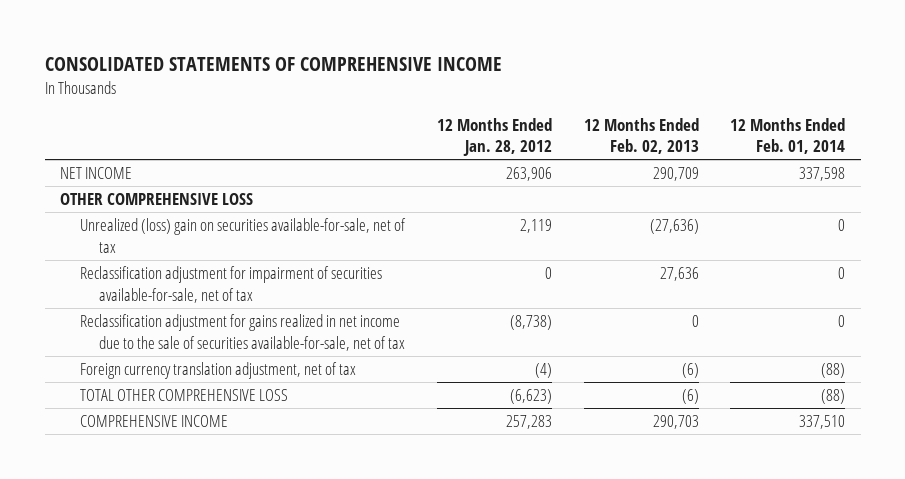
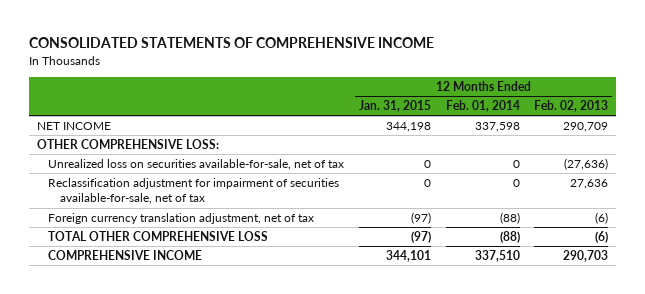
- | 12 Months Ended Jan. 28, 2012 | 12 Months Ended Feb. 02, 2013 | 12 Months Ended Feb. 01, 2014
+ | 12 Months Ended Jan. 31, 2015 | 12 Months Ended Feb. 01, 2014 | 12 Months Ended Feb. 02, 2013
- OTHER COMPREHENSIVE LOSS
- Unrealized (loss) gain on securities available-for-sale, net of tax | 2,119 | (27,636) | 0
+ OTHER COMPREHENSIVE LOSS:
+ Unrealized loss on securities available-for-sale, net of tax | 0 | 0 | (27,636)
- Reclassification adjustment for gains realized in net income due to the sale of securities available-for-sale, net of tax | (8,738) | 0 | 0

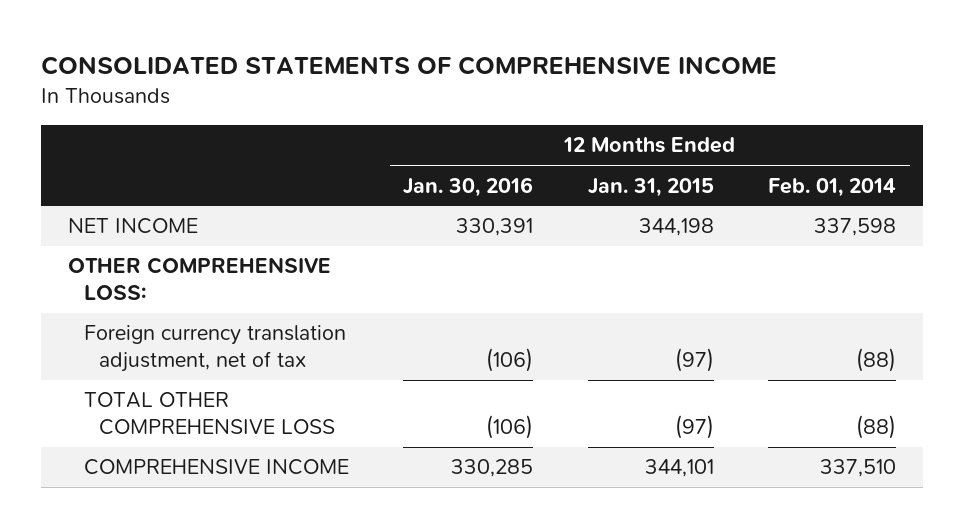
- | 12 Months Ended Jan. 31, 2015 | 12 Months Ended Feb. 01, 2014 | 12 Months Ended Feb. 02, 2013
+ | 12 Months Ended Jan. 30, 2016 | 12 Months Ended Jan. 31, 2015 | 12 Months Ended Feb. 01, 2014
- Unrealized loss on securities available-for-sale, net of tax | 0 | 0 | (27,636)
- Reclassification adjustment for impairment of securities available-for-sale, net of tax | 0 | 0 | 27,636

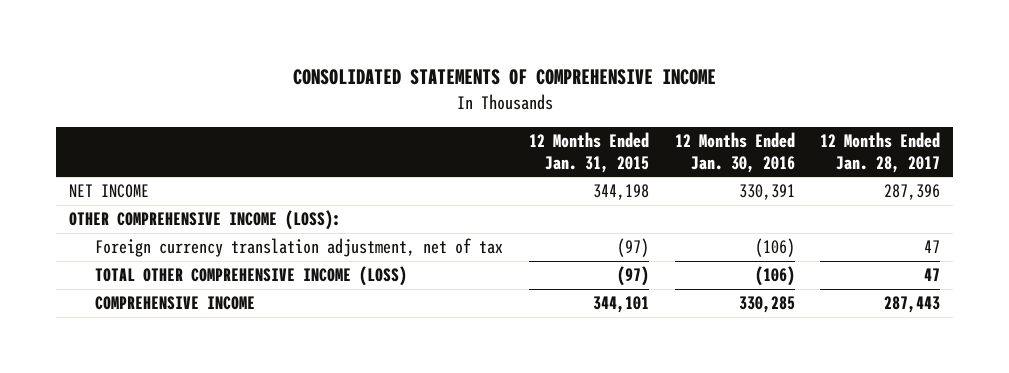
- | 12 Months Ended Jan. 30, 2016 | 12 Months Ended Jan. 31, 2015 | 12 Months Ended Feb. 01, 2014
+ | 12 Months Ended Jan. 31, 2015 | 12 Months Ended Jan. 30, 2016 | 12 Months Ended Jan. 28, 2017
- OTHER COMPREHENSIVE LOSS:
+ OTHER COMPREHENSIVE INCOME (LOSS):
- TOTAL OTHER COMPREHENSIVE LOSS | (106) | (97) | (88)
+ TOTAL OTHER COMPREHENSIVE INCOME (LOSS) | (97) | (106) | 47

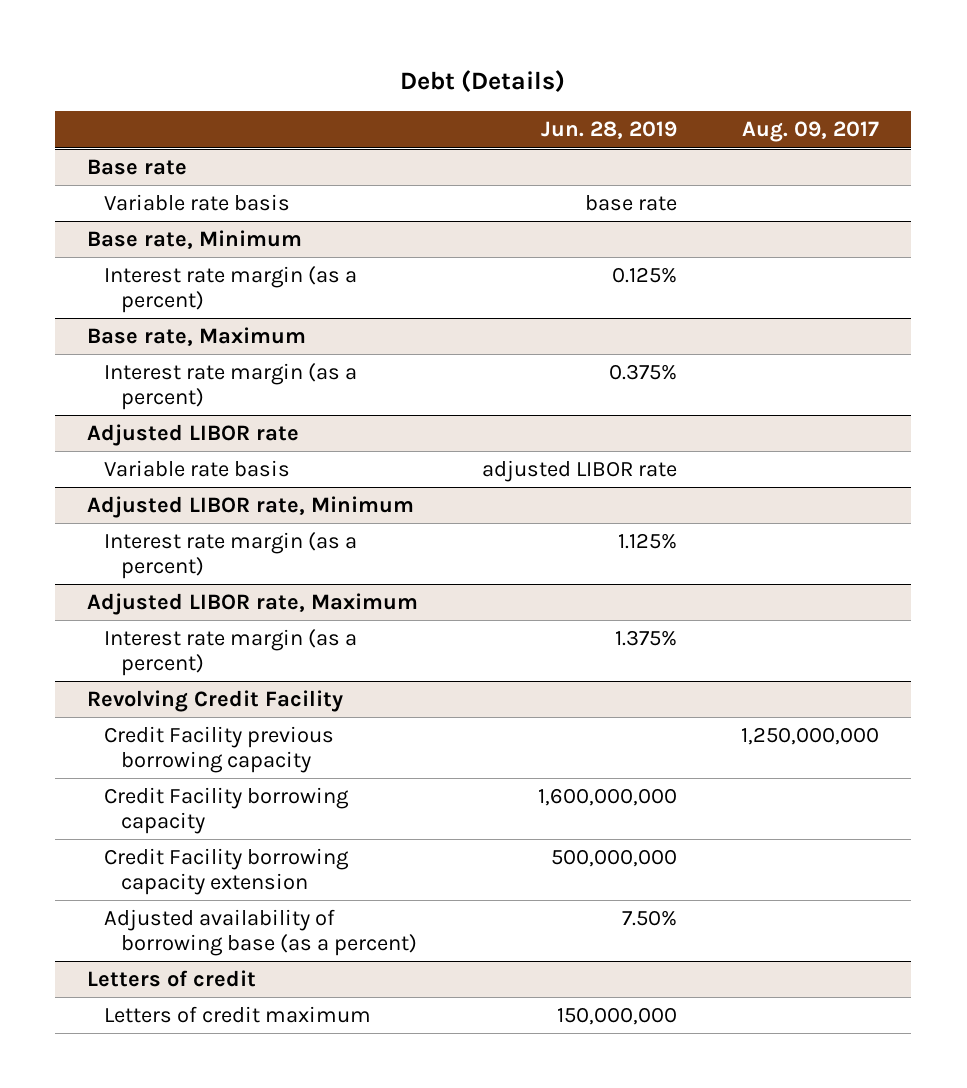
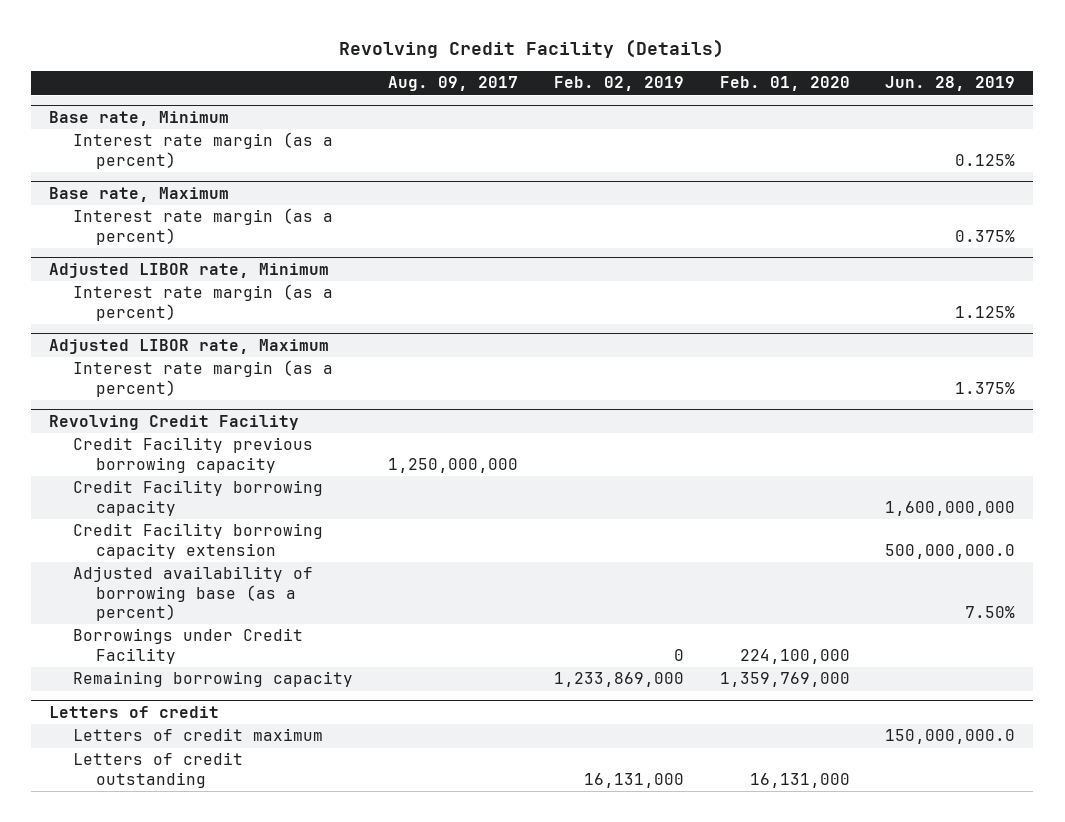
- Debt (Details)
+ Revolving Credit Facility (Details)
- | Jun. 28, 2019 | Aug. 09, 2017
+ | Aug. 09, 2017 | Feb. 02, 2019 | Feb. 01, 2020 | Jun. 28, 2019
- Base rate
- Variable rate basis | base rate |
- Adjusted LIBOR rate
- Variable rate basis | adjusted LIBOR rate |
@ Revolving Credit Facility
- Credit Facility borrowing capacity extension | 500,000,000 |
+ Credit Facility borrowing capacity extension | | | | 500,000,000.0
+ Borrowings under Credit Facility | | 0 | 224,100,000 |
+ Remaining borrowing capacity | | 1,233,869,000 | 1,359,769,000 |
@ Letters of credit
- Letters of credit maximum | 150,000,000 |
+ Letters of credit maximum | | | | 150,000,000.0
+ Letters of credit outstanding | | 16,131,000 | 16,131,000 |

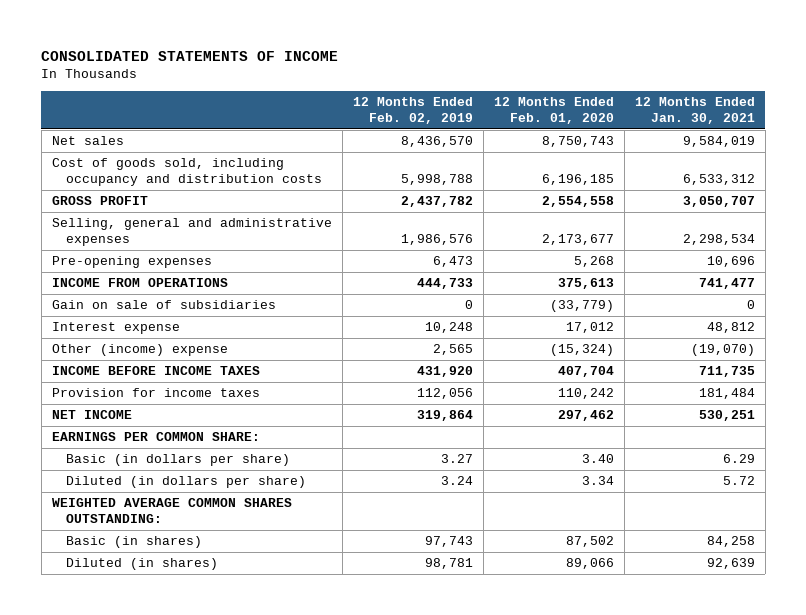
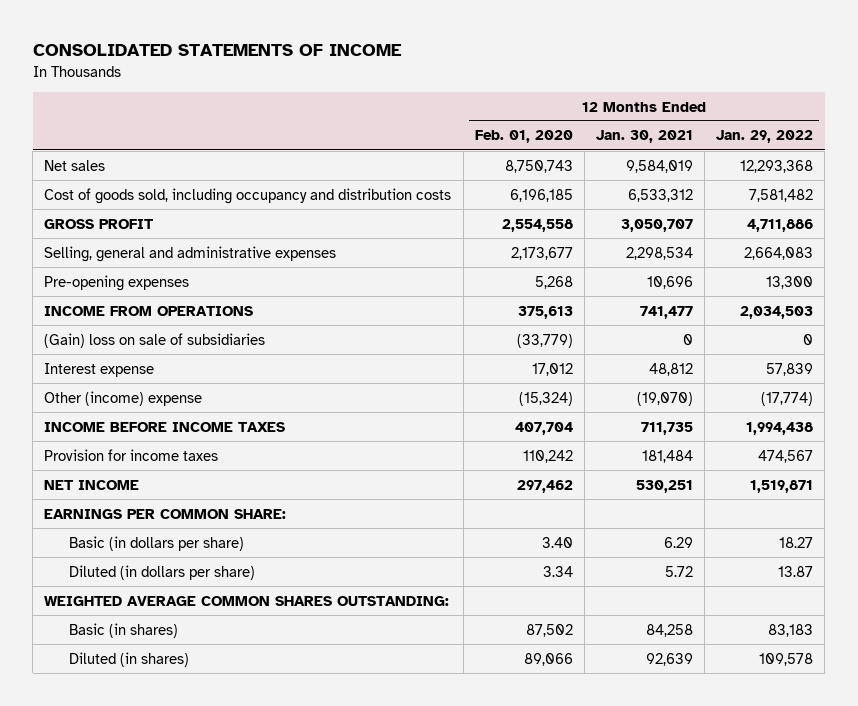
- | 12 Months Ended Feb. 02, 2019 | 12 Months Ended Feb. 01, 2020 | 12 Months Ended Jan. 30, 2021
+ | 12 Months Ended Feb. 01, 2020 | 12 Months Ended Jan. 30, 2021 | 12 Months Ended Jan. 29, 2022
- Gain on sale of subsidiaries | 0 | (33,779) | 0
+ (Gain) loss on sale of subsidiaries | (33,779) | 0 | 0

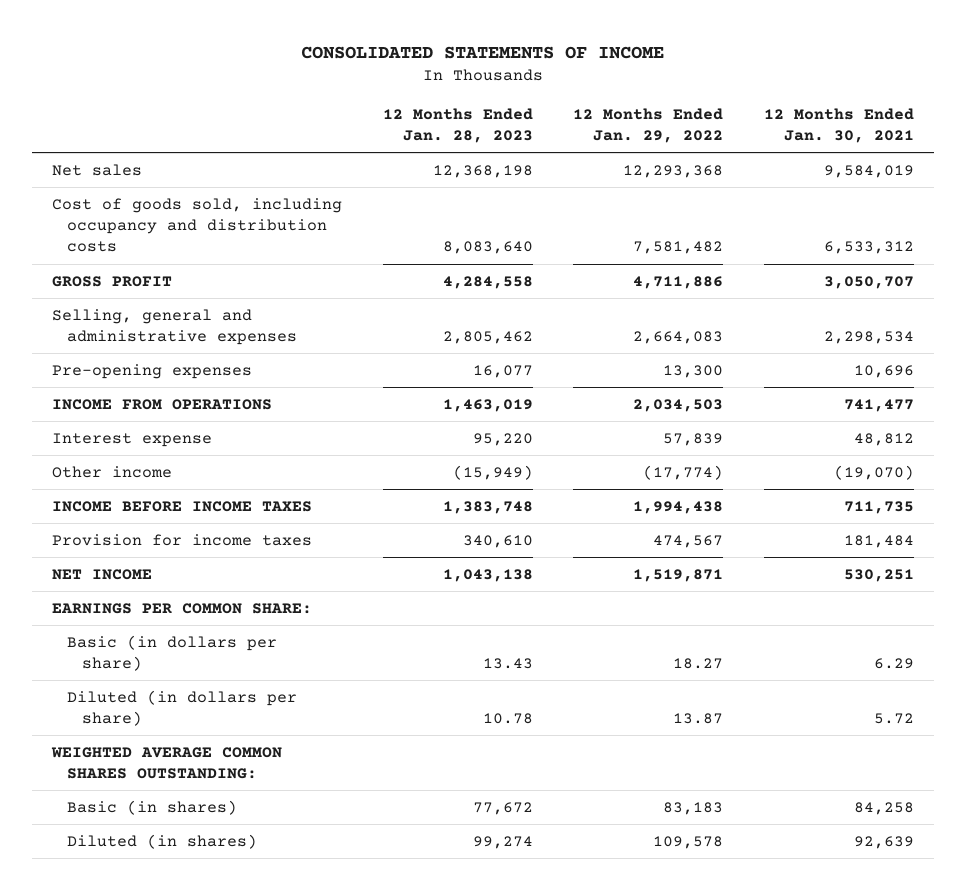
- | 12 Months Ended Feb. 01, 2020 | 12 Months Ended Jan. 30, 2021 | 12 Months Ended Jan. 29, 2022
+ | 12 Months Ended Jan. 28, 2023 | 12 Months Ended Jan. 29, 2022 | 12 Months Ended Jan. 30, 2021
- (Gain) loss on sale of subsidiaries | (33,779) | 0 | 0
- Other (income) expense | (15,324) | (19,070) | (17,774)
+ Other income | (15,949) | (17,774) | (19,070)

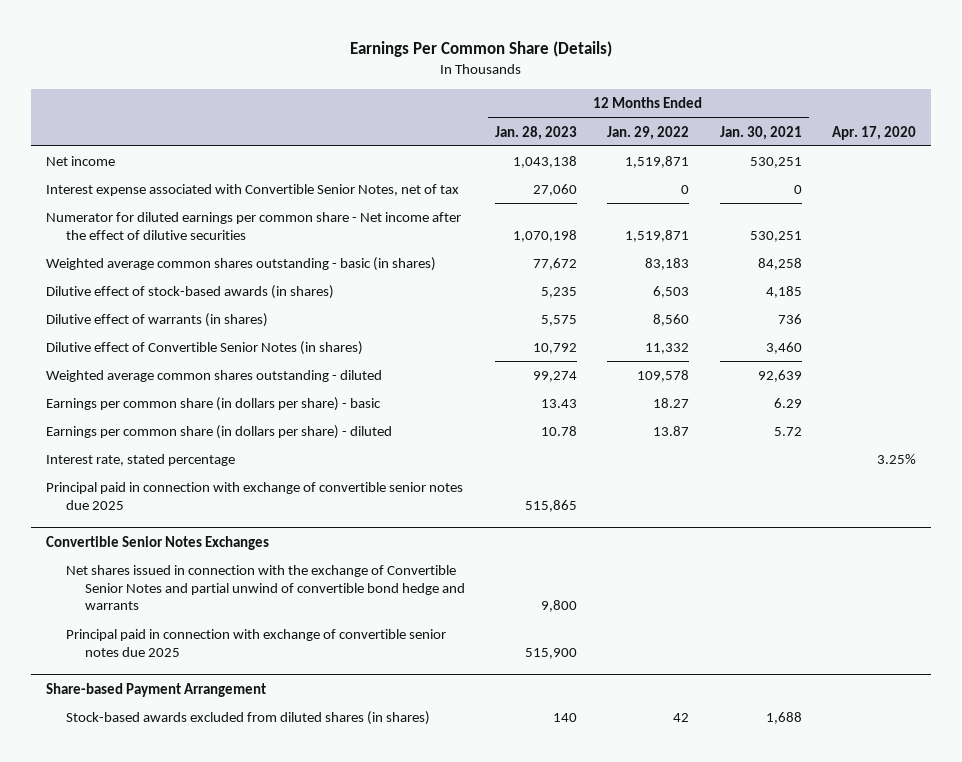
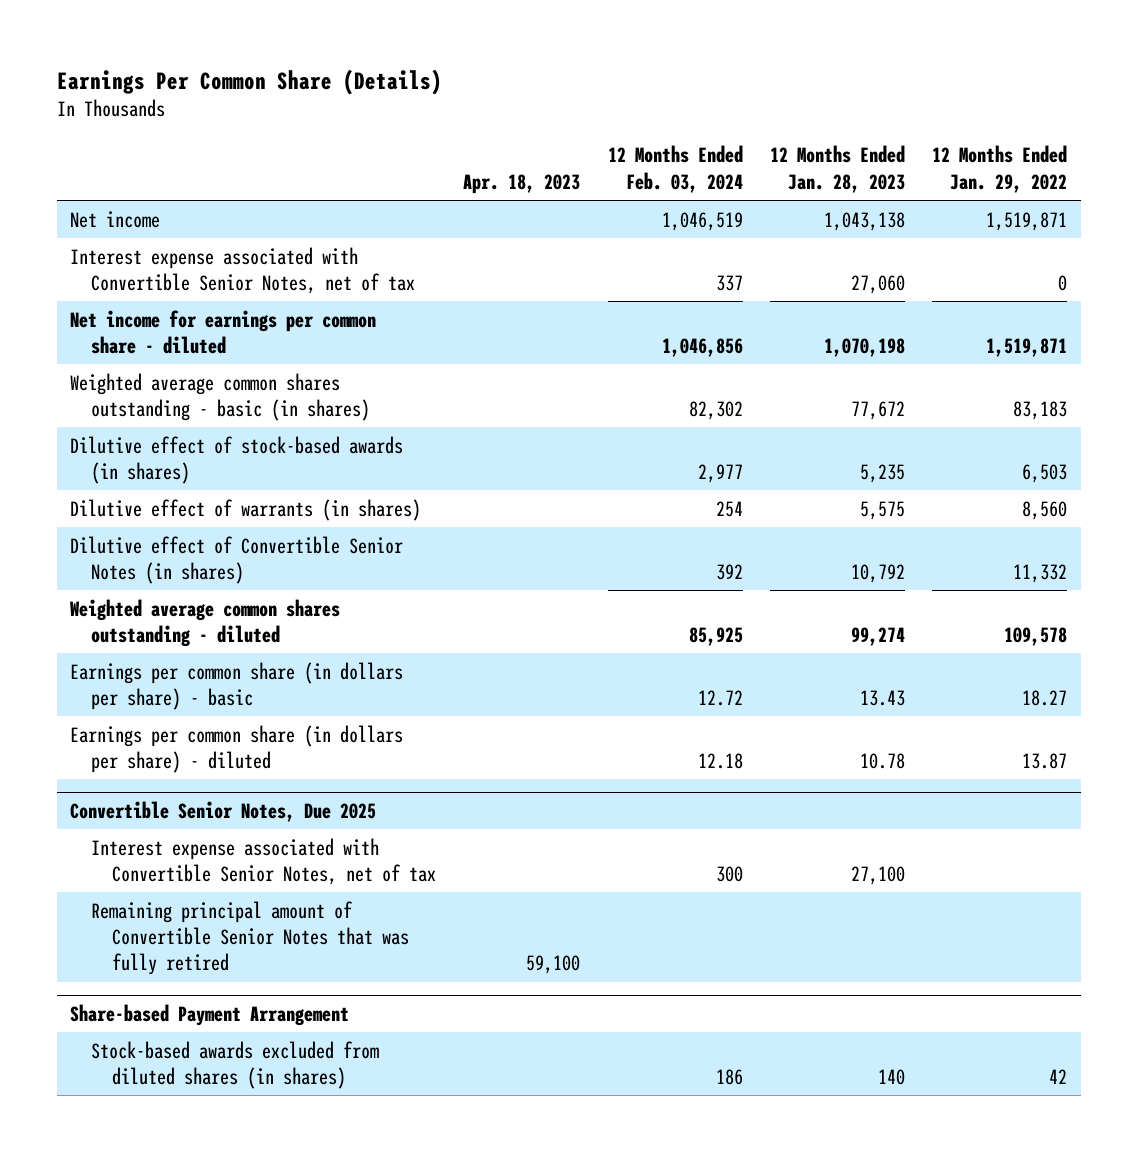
- | 12 Months Ended Jan. 28, 2023 | 12 Months Ended Jan. 29, 2022 | 12 Months Ended Jan. 30, 2021 | Apr. 17, 2020
+ | Apr. 18, 2023 | 12 Months Ended Feb. 03, 2024 | 12 Months Ended Jan. 28, 2023 | 12 Months Ended Jan. 29, 2022
- Numerator for diluted earnings per common share - Net income after the effect of dilutive securities | 1,070,198 | 1,519,871 | 530,251 |
+ Net income for earnings per common share - diluted | | 1,046,856 | 1,070,198 | 1,519,871
- Interest rate, stated percentage | | | | 3.25%
- Principal paid in connection with exchange of convertible senior notes due 2025 | 515,865 | | |
- Convertible Senior Notes Exchanges
- Net shares issued in connection with the exchange of Convertible Senior Notes and partial unwind of convertible bond hedge and warrants | 9,800 | | |
- Principal paid in connection with exchange of convertible senior notes due 2025 | 515,900 | | |
+ Convertible Senior Notes, Due 2025
+ Interest expense associated with Convertible Senior Notes, net of tax | | 300 | 27,100 |
+ Remaining principal amount of Convertible Senior Notes that was fully retired | 59,100 | | |

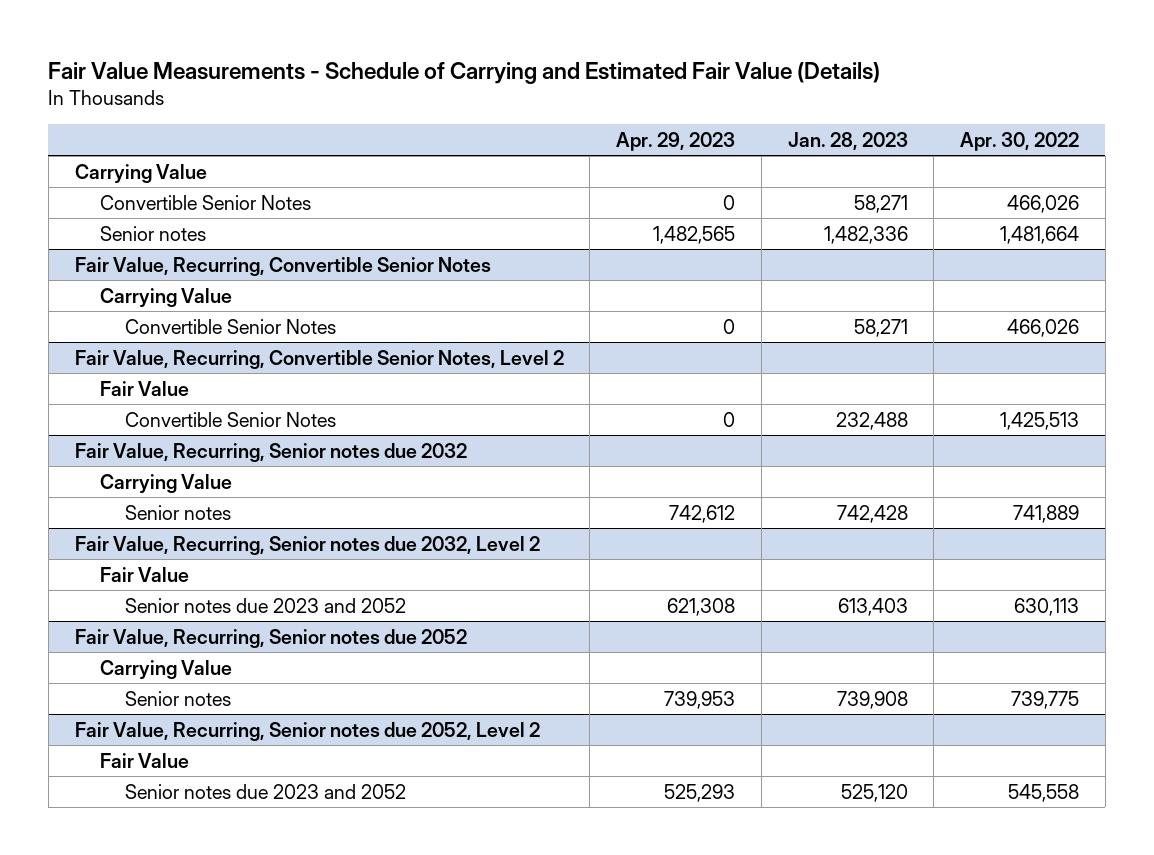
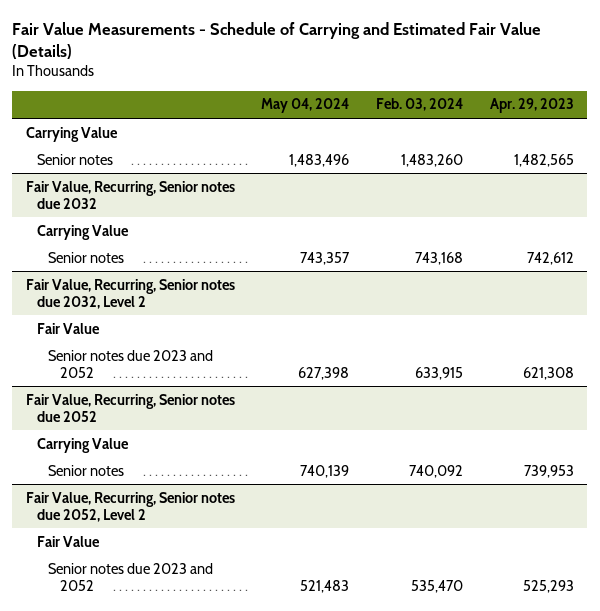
- | Apr. 29, 2023 | Jan. 28, 2023 | Apr. 30, 2022
+ | May 04, 2024 | Feb. 03, 2024 | Apr. 29, 2023
- Convertible Senior Notes | 0 | 58,271 | 466,026
- Fair Value, Recurring, Convertible Senior Notes
- Carrying Value
- Convertible Senior Notes | 0 | 58,271 | 466,026
- Fair Value, Recurring, Convertible Senior Notes, Level 2
- Fair Value
- Convertible Senior Notes | 0 | 232,488 | 1,425,513

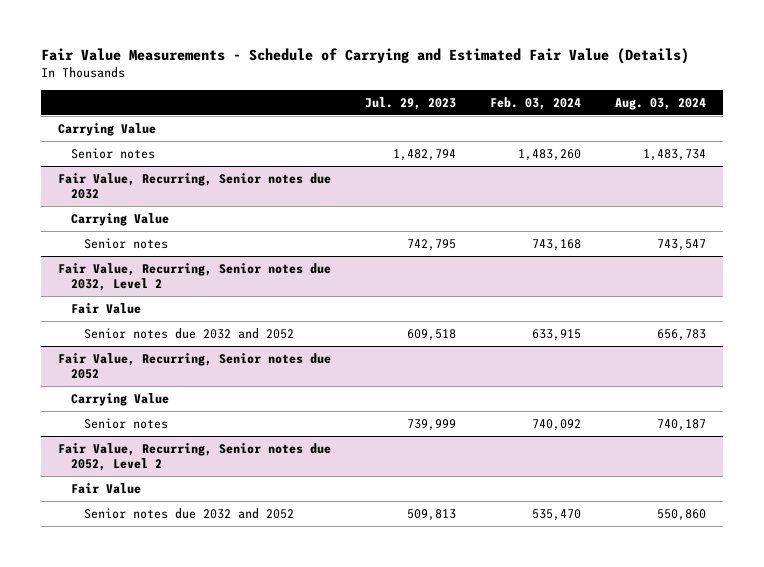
- | May 04, 2024 | Feb. 03, 2024 | Apr. 29, 2023
+ | Jul. 29, 2023 | Feb. 03, 2024 | Aug. 03, 2024
@ Fair Value, Recurring, Senior notes due 2032, Level 2
- Senior notes due 2023 and 2052 | 627,398 | 633,915 | 621,308
+ Senior notes due 2032 and 2052 | 609,518 | 633,915 | 656,783
@ Fair Value, Recurring, Senior notes due 2052, Level 2
- Senior notes due 2023 and 2052 | 521,483 | 535,470 | 525,293
+ Senior notes due 2032 and 2052 | 509,813 | 535,470 | 550,860

